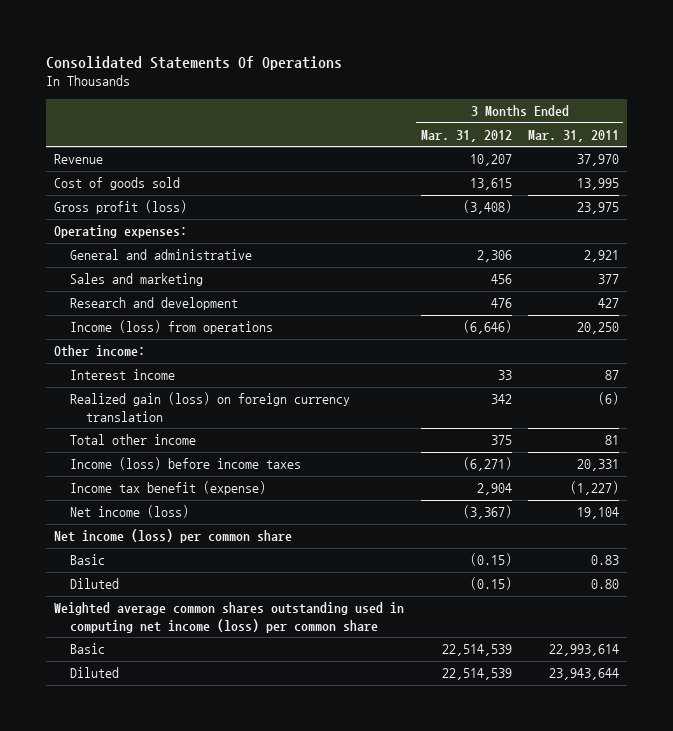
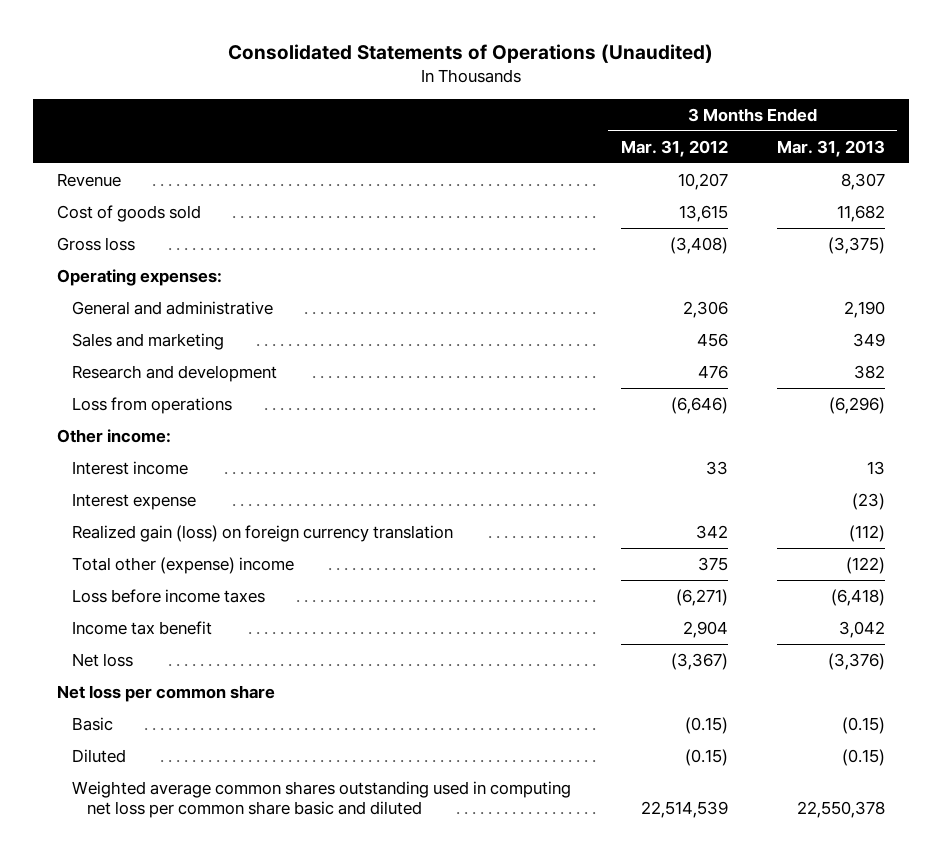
- Consolidated Statements Of Operations
+ Consolidated Statements of Operations (Unaudited)
- | 3 Months Ended Mar. 31, 2012 | 3 Months Ended Mar. 31, 2011
+ | 3 Months Ended Mar. 31, 2012 | 3 Months Ended Mar. 31, 2013
- Gross profit (loss) | (3,408) | 23,975
+ Gross loss | (3,408) | (3,375)
- Income (loss) from operations | (6,646) | 20,250
+ Loss from operations | (6,646) | (6,296)
+ Interest expense | | (23)
- Total other income | 375 | 81
- Income (loss) before income taxes | (6,271) | 20,331
- Income tax benefit (expense) | 2,904 | (1,227)
- Net income (loss) | (3,367) | 19,104
- Net income (loss) per common share
+ Total other (expense) income | 375 | (122)
+ Loss before income taxes | (6,271) | (6,418)
+ Income tax benefit | 2,904 | 3,042
+ Net loss | (3,367) | (3,376)
+ Net loss per common share
- Weighted average common shares outstanding used in computing net income (loss) per common share
- Basic | 22,514,539 | 22,993,614
- Diluted | 22,514,539 | 23,943,644
+ Weighted average common shares outstanding used in computing net loss per common share basic and diluted | 22,514,539 | 22,550,378

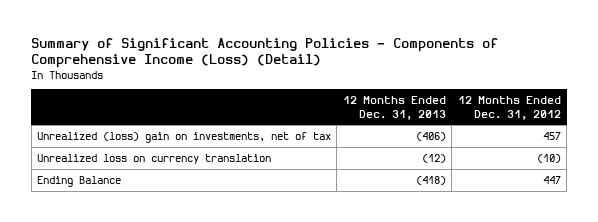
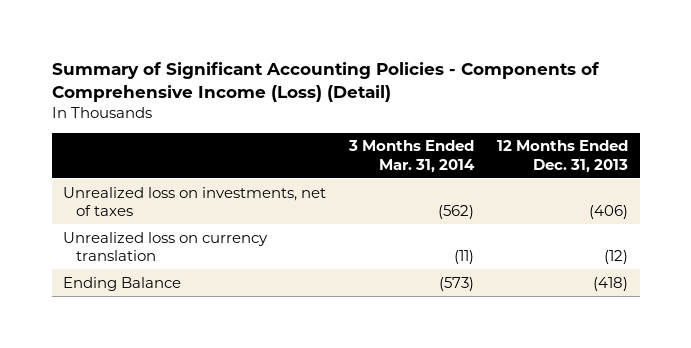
- | 12 Months Ended Dec. 31, 2013 | 12 Months Ended Dec. 31, 2012
+ | 3 Months Ended Mar. 31, 2014 | 12 Months Ended Dec. 31, 2013
- Unrealized (loss) gain on investments, net of tax | (406) | 457
+ Unrealized loss on investments, net of taxes | (562) | (406)

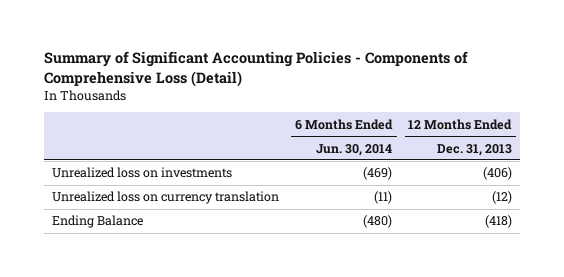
- Summary of Significant Accounting Policies - Components of Comprehensive Income (Loss) (Detail)
+ Summary of Significant Accounting Policies - Components of Comprehensive Loss (Detail)
- | 3 Months Ended Mar. 31, 2014 | 12 Months Ended Dec. 31, 2013
+ | 6 Months Ended Jun. 30, 2014 | 12 Months Ended Dec. 31, 2013
- Unrealized loss on investments, net of taxes | (562) | (406)
+ Unrealized loss on investments | (469) | (406)

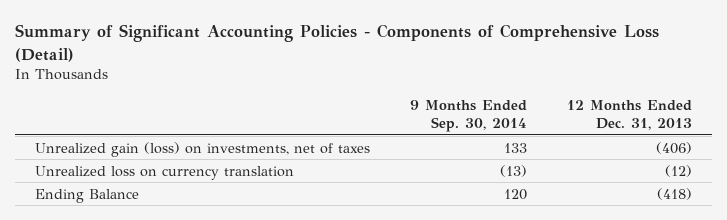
- | 6 Months Ended Jun. 30, 2014 | 12 Months Ended Dec. 31, 2013
+ | 9 Months Ended Sep. 30, 2014 | 12 Months Ended Dec. 31, 2013
- Unrealized loss on investments | (469) | (406)
+ Unrealized gain (loss) on investments, net of taxes | 133 | (406)

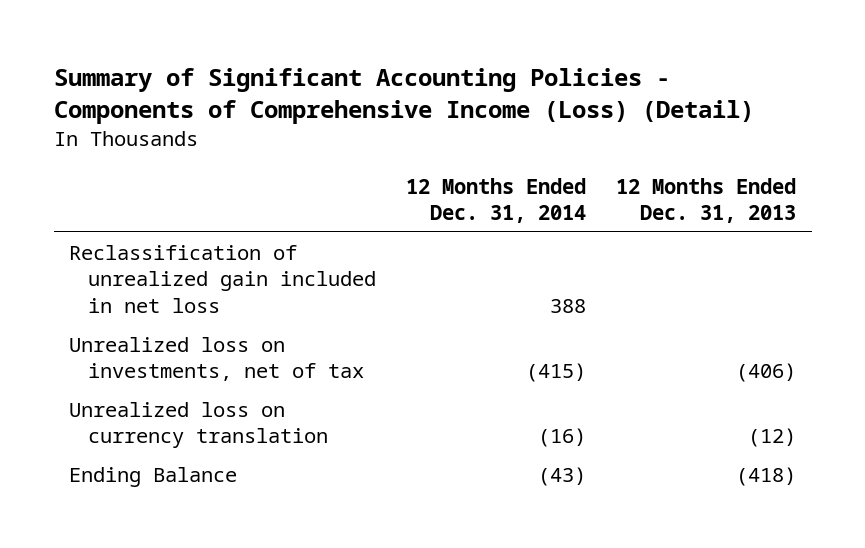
- Summary of Significant Accounting Policies - Components of Comprehensive Loss (Detail)
+ Summary of Significant Accounting Policies - Components of Comprehensive Income (Loss) (Detail)
- | 9 Months Ended Sep. 30, 2014 | 12 Months Ended Dec. 31, 2013
+ | 12 Months Ended Dec. 31, 2014 | 12 Months Ended Dec. 31, 2013
- Unrealized gain (loss) on investments, net of taxes | 133 | (406)
+ Reclassification of unrealized gain included in net loss | 388 |
+ Unrealized loss on investments, net of tax | (415) | (406)

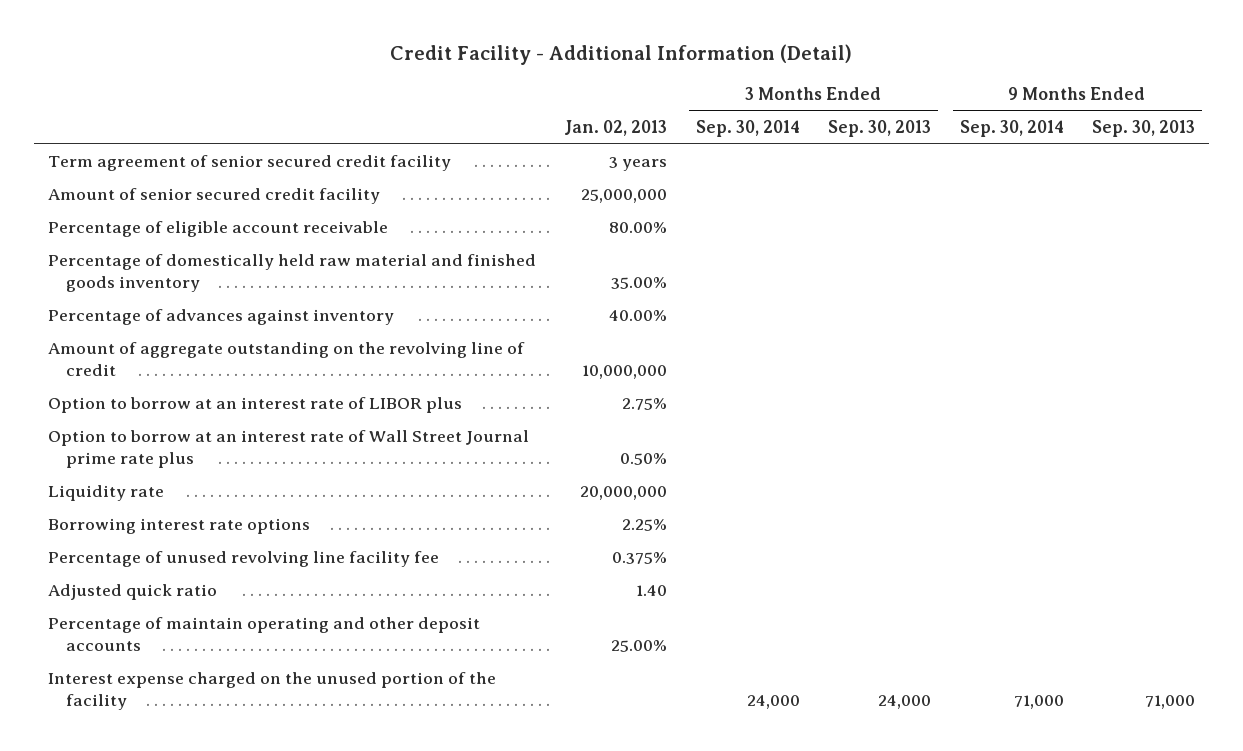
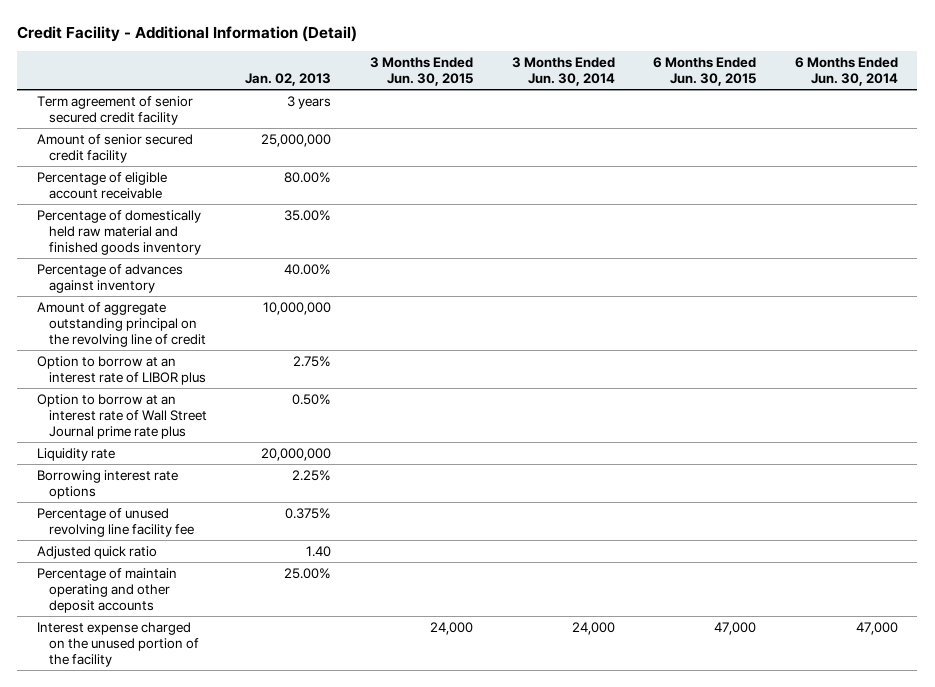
- | Jan. 02, 2013 | 3 Months Ended Sep. 30, 2014 | 3 Months Ended Sep. 30, 2013 | 9 Months Ended Sep. 30, 2014 | 9 Months Ended Sep. 30, 2013
+ | Jan. 02, 2013 | 3 Months Ended Jun. 30, 2015 | 3 Months Ended Jun. 30, 2014 | 6 Months Ended Jun. 30, 2015 | 6 Months Ended Jun. 30, 2014
- Amount of aggregate outstanding on the revolving line of credit | 10,000,000 | | | |
+ Amount of aggregate outstanding principal on the revolving line of credit | 10,000,000 | | | |

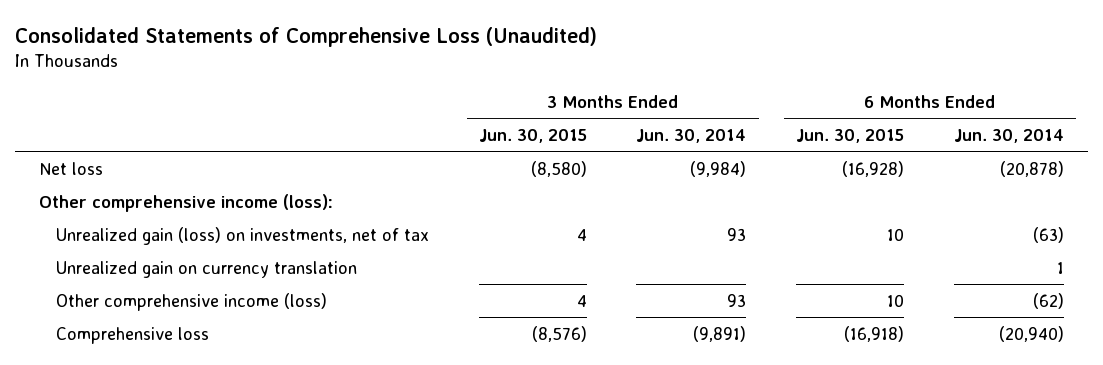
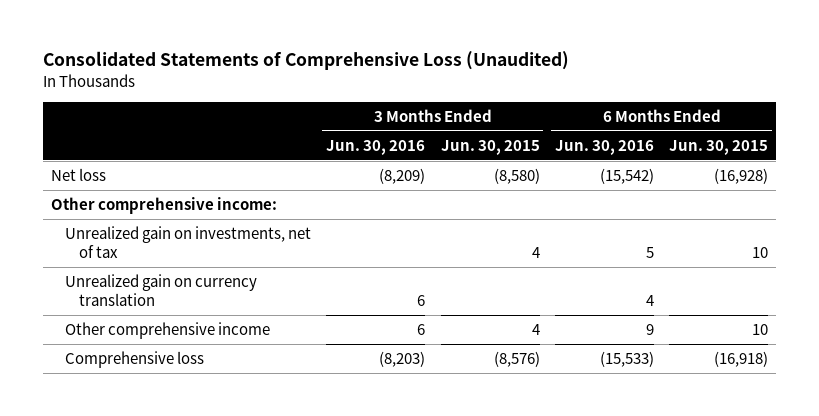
- | 3 Months Ended Jun. 30, 2015 | 3 Months Ended Jun. 30, 2014 | 6 Months Ended Jun. 30, 2015 | 6 Months Ended Jun. 30, 2014
+ | 3 Months Ended Jun. 30, 2016 | 3 Months Ended Jun. 30, 2015 | 6 Months Ended Jun. 30, 2016 | 6 Months Ended Jun. 30, 2015
- Other comprehensive income (loss):
- Unrealized gain (loss) on investments, net of tax | 4 | 93 | 10 | (63)
+ Other comprehensive income:
+ Unrealized gain on investments, net of tax | | 4 | 5 | 10
- Other comprehensive income (loss) | 4 | 93 | 10 | (62)
+ Other comprehensive income | 6 | 4 | 9 | 10

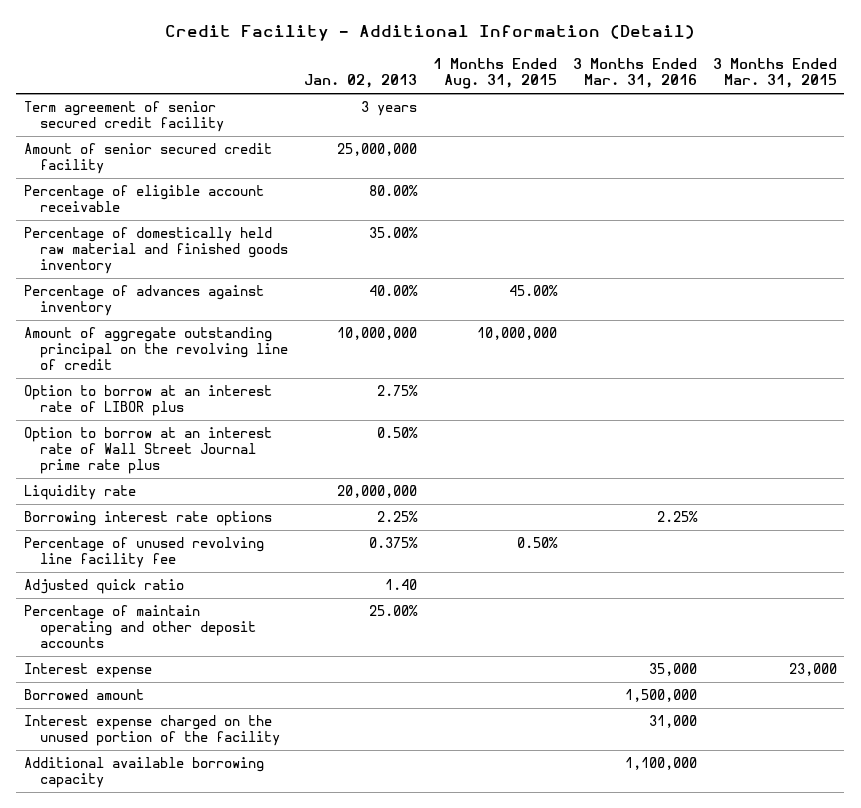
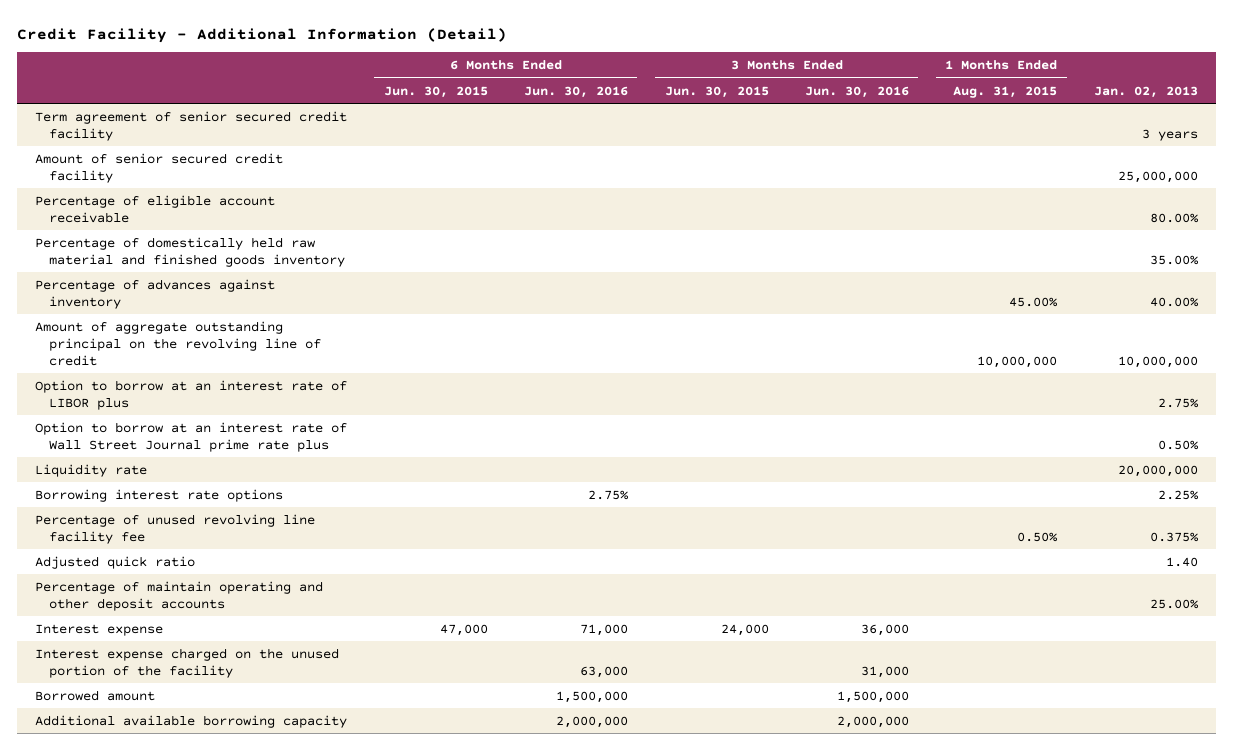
- | Jan. 02, 2013 | 1 Months Ended Aug. 31, 2015 | 3 Months Ended Mar. 31, 2016 | 3 Months Ended Mar. 31, 2015
+ | 6 Months Ended Jun. 30, 2015 | 6 Months Ended Jun. 30, 2016 | 3 Months Ended Jun. 30, 2015 | 3 Months Ended Jun. 30, 2016 | 1 Months Ended Aug. 31, 2015 | Jan. 02, 2013
moved down: Borrowed amount | | 1,500,000 | | 1,500,000 | |

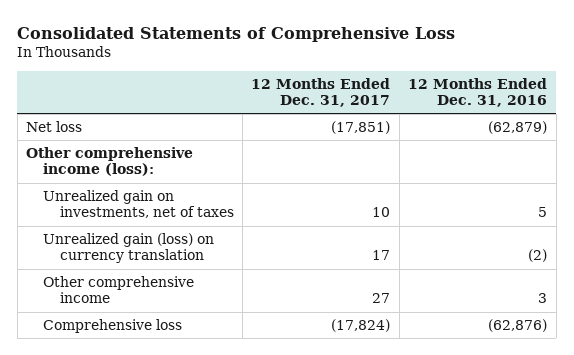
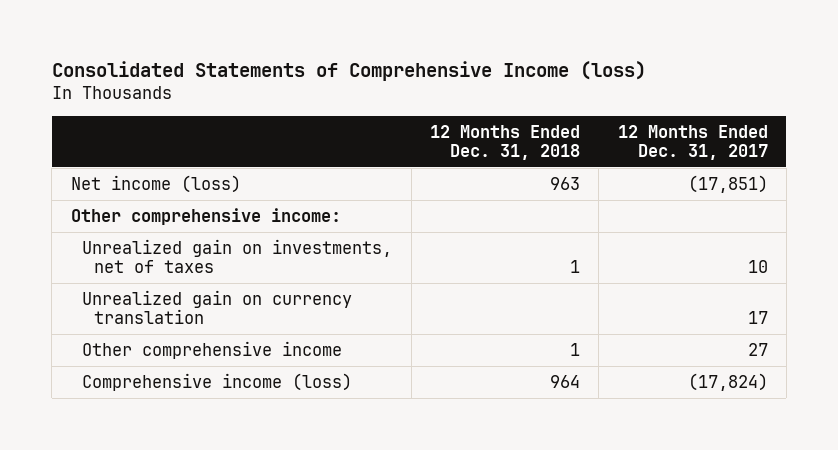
- Consolidated Statements of Comprehensive Loss
+ Consolidated Statements of Comprehensive Income (loss)
- | 12 Months Ended Dec. 31, 2017 | 12 Months Ended Dec. 31, 2016
+ | 12 Months Ended Dec. 31, 2018 | 12 Months Ended Dec. 31, 2017
- Net loss | (17,851) | (62,879)
- Other comprehensive income (loss):
+ Net income (loss) | 963 | (17,851)
+ Other comprehensive income:
- Unrealized gain (loss) on currency translation | 17 | (2)
+ Unrealized gain on currency translation | | 17
- Comprehensive loss | (17,824) | (62,876)
+ Comprehensive income (loss) | 964 | (17,824)

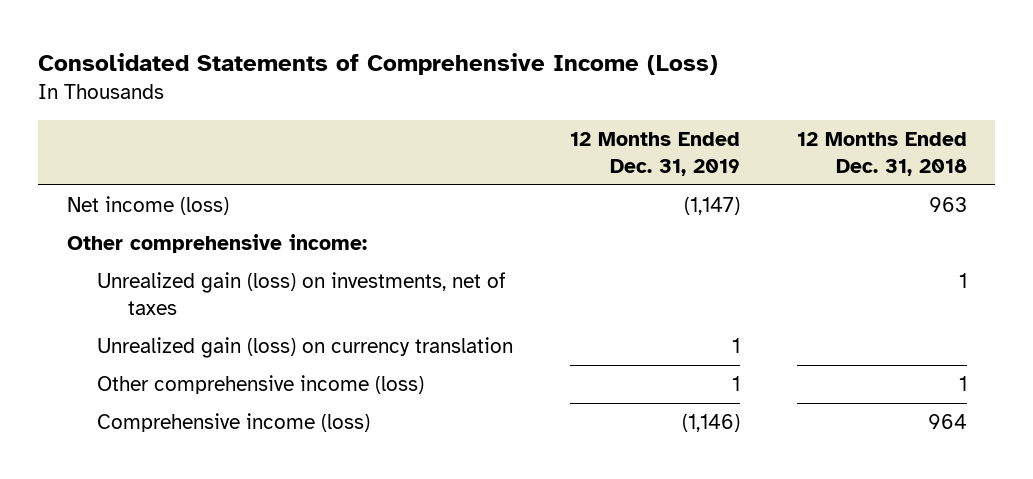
- Consolidated Statements of Comprehensive Income (loss)
+ Consolidated Statements of Comprehensive Income (Loss)
- | 12 Months Ended Dec. 31, 2018 | 12 Months Ended Dec. 31, 2017
+ | 12 Months Ended Dec. 31, 2019 | 12 Months Ended Dec. 31, 2018
- Unrealized gain on investments, net of taxes | 1 | 10
- Unrealized gain on currency translation | | 17
- Other comprehensive income | 1 | 27
+ Unrealized gain (loss) on investments, net of taxes | | 1
+ Unrealized gain (loss) on currency translation | 1 |
+ Other comprehensive income (loss) | 1 | 1

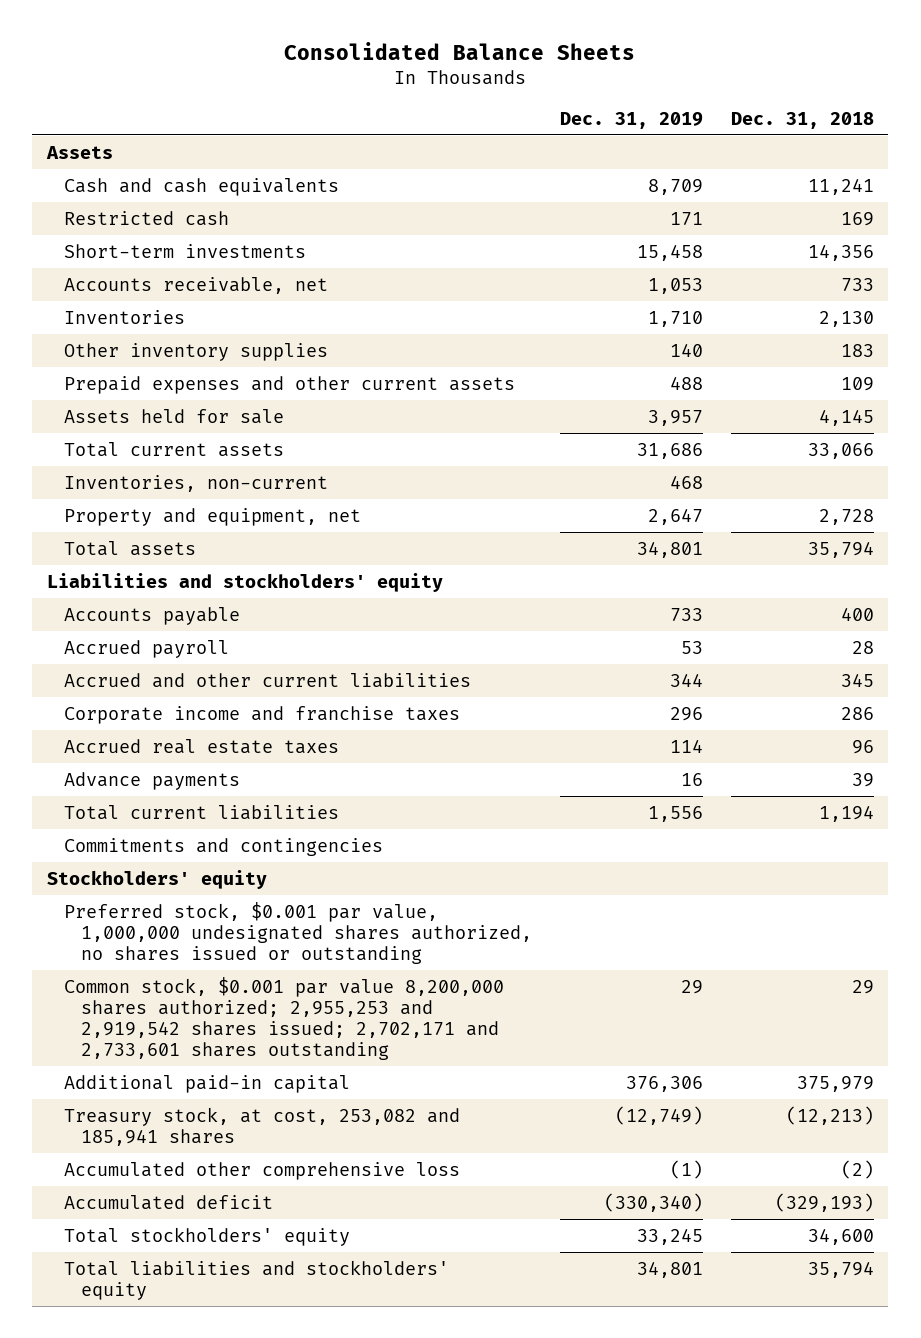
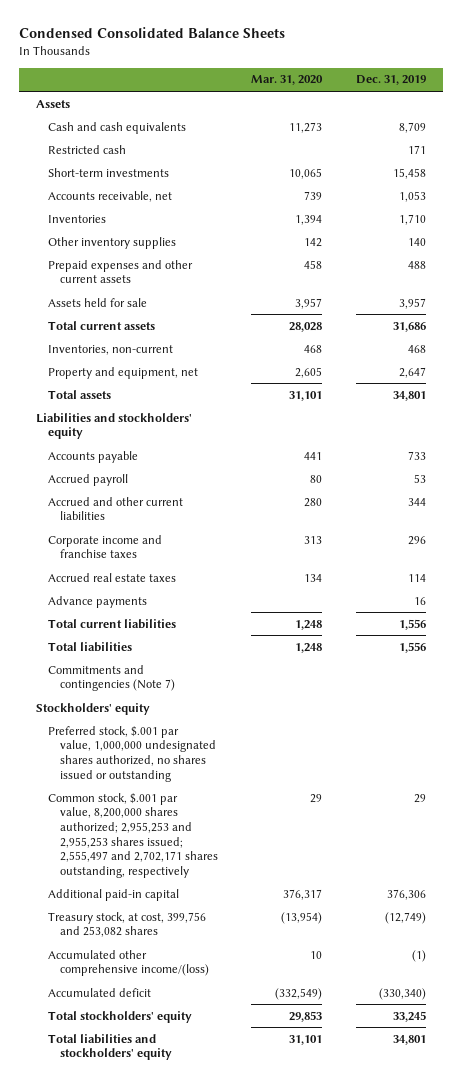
- Consolidated Balance Sheets
+ Condensed Consolidated Balance Sheets
- | Dec. 31, 2019 | Dec. 31, 2018
+ | Mar. 31, 2020 | Dec. 31, 2019
- Commitments and contingencies
+ Total liabilities | 1,248 | 1,556
+ Commitments and contingencies (Note 7)
- Preferred stock, $0.001 par value, 1,000,000 undesignated shares authorized, no shares issued or outstanding
- Common stock, $0.001 par value 8,200,000 shares authorized; 2,955,253 and 2,919,542 shares issued; 2,702,171 and 2,733,601 shares outstanding | 29 | 29
+ Preferred stock, $.001 par value, 1,000,000 undesignated shares authorized, no shares issued or outstanding
+ Common stock, $.001 par value, 8,200,000 shares authorized; 2,955,253 and 2,955,253 shares issued; 2,555,497 and 2,702,171 shares outstanding, respectively | 29 | 29
- Treasury stock, at cost, 253,082 and 185,941 shares | (12,749) | (12,213)
- Accumulated other comprehensive loss | (1) | (2)
+ Treasury stock, at cost, 399,756 and 253,082 shares | (13,954) | (12,749)
+ Accumulated other comprehensive income/(loss) | 10 | (1)

